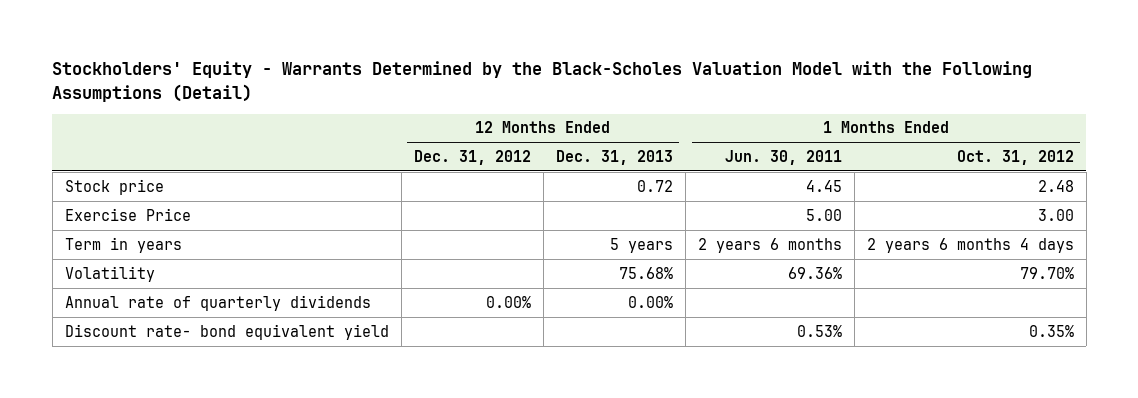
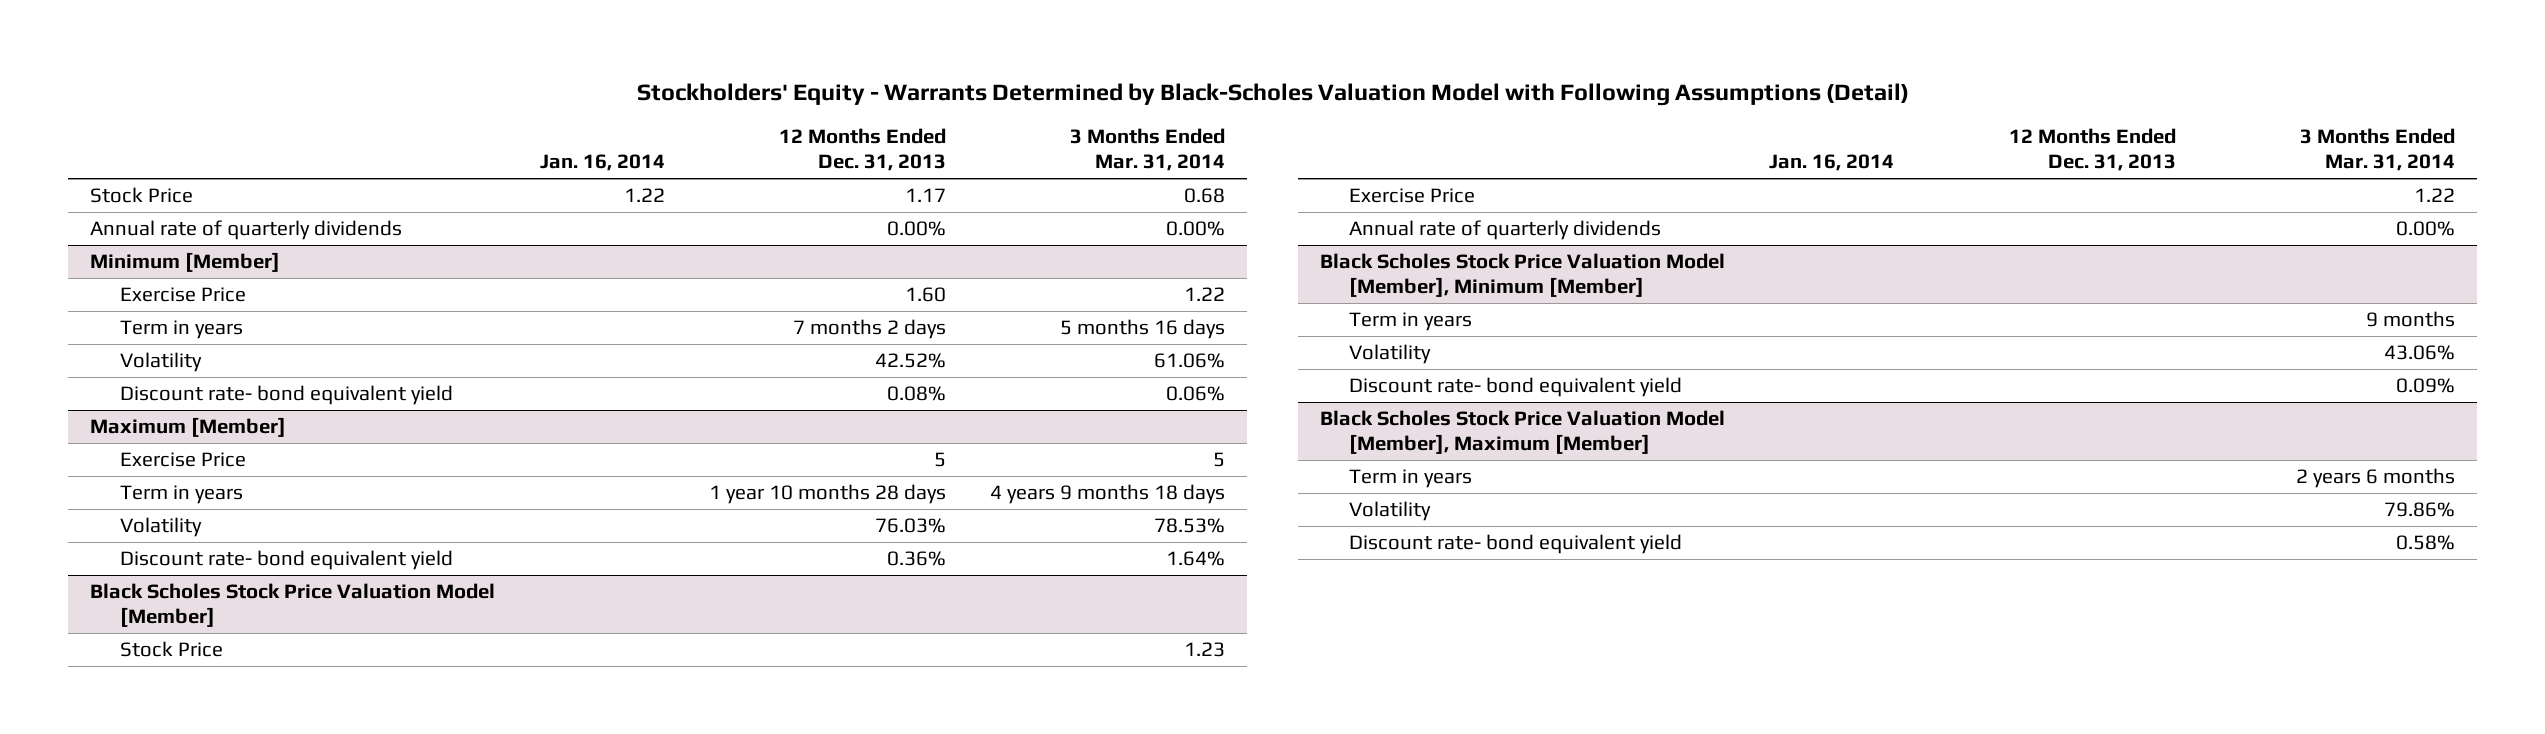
- Stockholders' Equity - Warrants Determined by the Black-Scholes Valuation Model with the Following Assumptions (Detail)
+ Stockholders' Equity - Warrants Determined by Black-Scholes Valuation Model with Following Assumptions (Detail)
- | 12 Months Ended Dec. 31, 2012 | 12 Months Ended Dec. 31, 2013 | 1 Months Ended Jun. 30, 2011 | 1 Months Ended Oct. 31, 2012
+ | Jan. 16, 2014 | 12 Months Ended Dec. 31, 2013 | 3 Months Ended Mar. 31, 2014
- Stock price | | 0.72 | 4.45 | 2.48
- Exercise Price | | | 5.00 | 3.00
- Term in years | | 5 years | 2 years 6 months | 2 years 6 months 4 days
- Volatility | | 75.68% | 69.36% | 79.70%
+ Stock Price | 1.22 | 1.17 | 0.68
- Discount rate- bond equivalent yield | | | 0.53% | 0.35%
+ Minimum [Member]
+ Exercise Price | | 1.60 | 1.22
+ Term in years | | 7 months 2 days | 5 months 16 days
+ Volatility | | 42.52% | 61.06%
+ Discount rate- bond equivalent yield | | 0.08% | 0.06%
+ Maximum [Member]
+ Exercise Price | | 5 | 5
+ Term in years | | 1 year 10 months 28 days | 4 years 9 months 18 days
+ Volatility | | 76.03% | 78.53%
+ Discount rate- bond equivalent yield | | 0.36% | 1.64%
+ Black Scholes Stock Price Valuation Model [Member]
+ Stock Price | | | 1.23
+ Exercise Price | | | 1.22
+ Annual rate of quarterly dividends | | | 0.00%
+ Black Scholes Stock Price Valuation Model [Member], Minimum [Member]
+ Term in years | | | 9 months
+ Volatility | | | 43.06%
+ Discount rate- bond equivalent yield | | | 0.09%
+ Black Scholes Stock Price Valuation Model [Member], Maximum [Member]
+ Term in years | | | 2 years 6 months
+ Volatility | | | 79.86%
+ Discount rate- bond equivalent yield | | | 0.58%

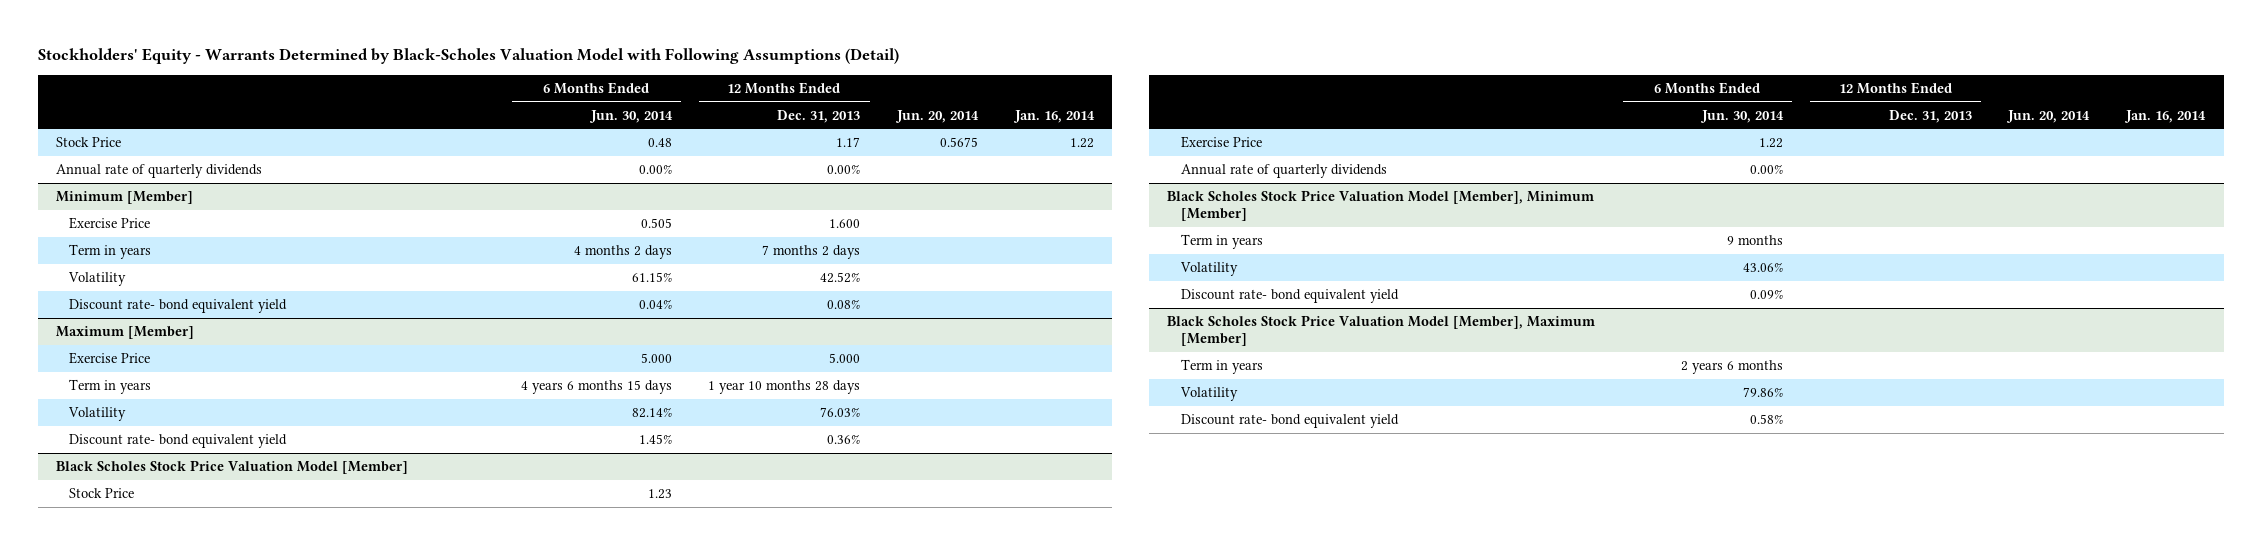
- | Jan. 16, 2014 | 12 Months Ended Dec. 31, 2013 | 3 Months Ended Mar. 31, 2014
+ | 6 Months Ended Jun. 30, 2014 | 12 Months Ended Dec. 31, 2013 | Jun. 20, 2014 | Jan. 16, 2014
@ Minimum [Member]
- Exercise Price | | 1.60 | 1.22
+ Exercise Price | 0.505 | 1.600 | |
@ Maximum [Member]
- Exercise Price | | 5 | 5
+ Exercise Price | 5.000 | 5.000 | |

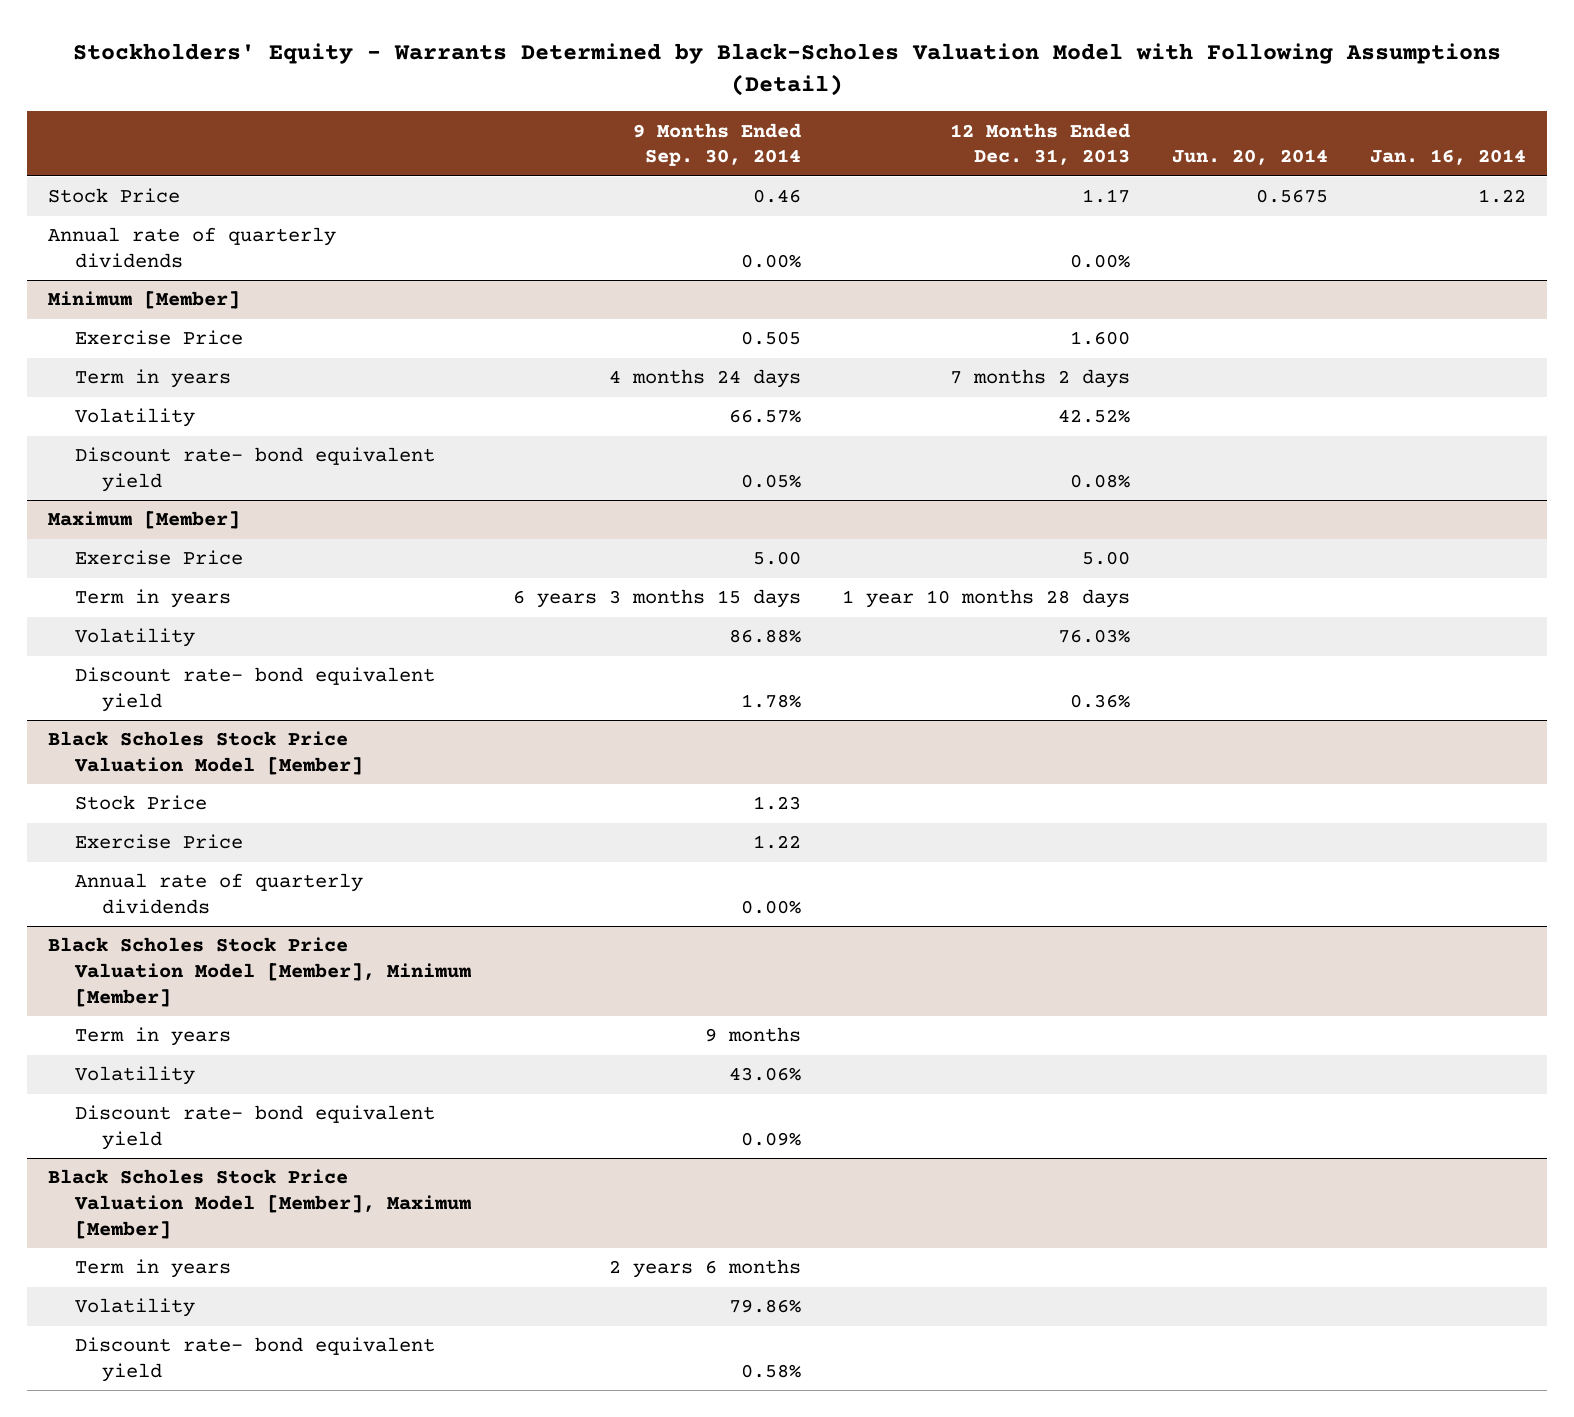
- | 6 Months Ended Jun. 30, 2014 | 12 Months Ended Dec. 31, 2013 | Jun. 20, 2014 | Jan. 16, 2014
+ | 9 Months Ended Sep. 30, 2014 | 12 Months Ended Dec. 31, 2013 | Jun. 20, 2014 | Jan. 16, 2014
@ Maximum [Member]
- Exercise Price | 5.000 | 5.000 | |
+ Exercise Price | 5.00 | 5.00 | |

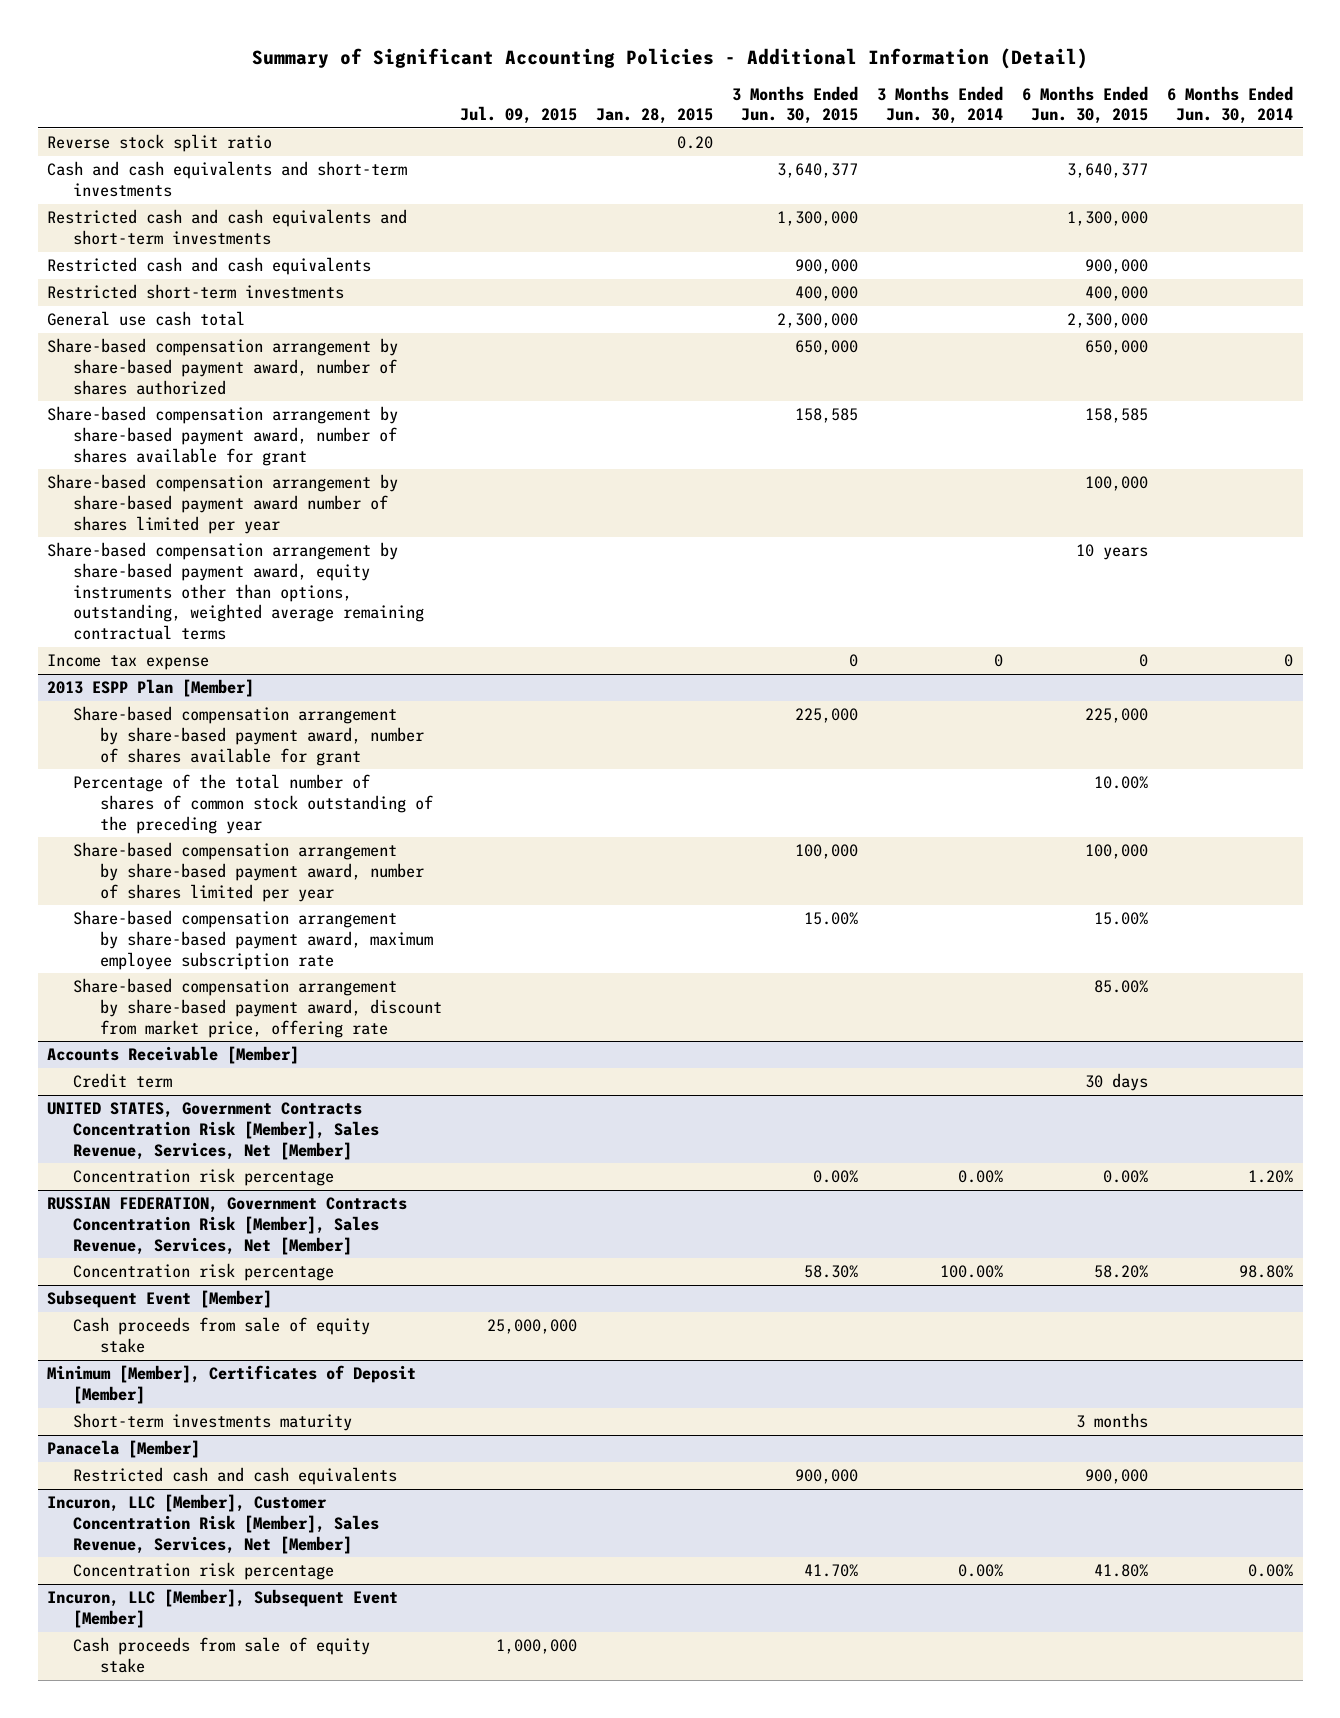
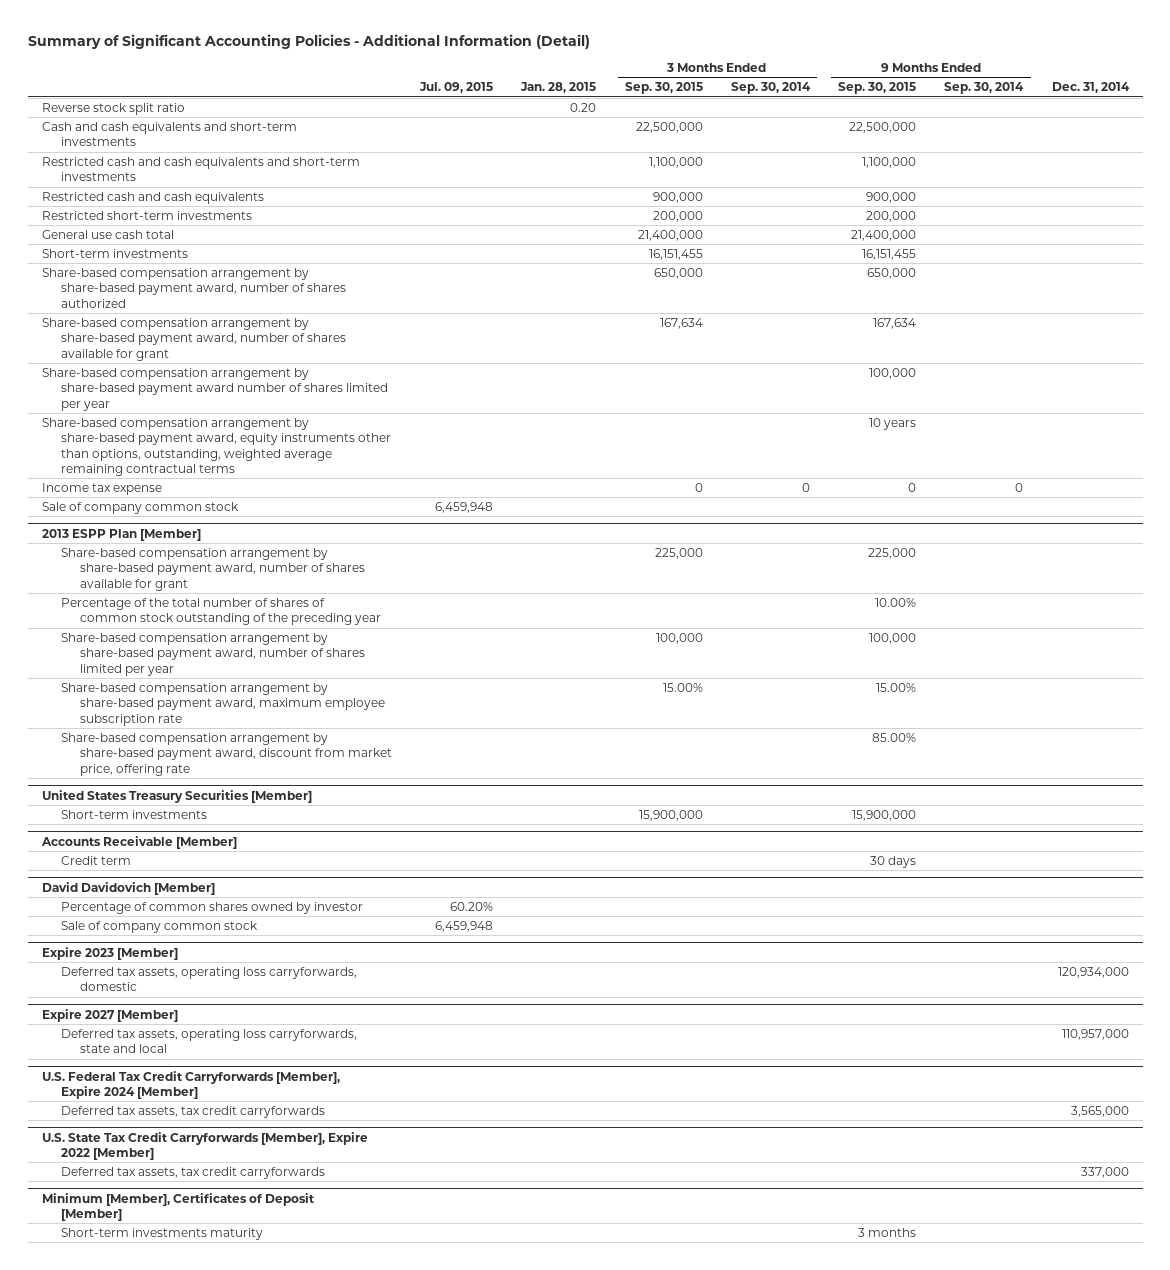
- | Jul. 09, 2015 | Jan. 28, 2015 | 3 Months Ended Jun. 30, 2015 | 3 Months Ended Jun. 30, 2014 | 6 Months Ended Jun. 30, 2015 | 6 Months Ended Jun. 30, 2014
+ | Jul. 09, 2015 | Jan. 28, 2015 | 3 Months Ended Sep. 30, 2015 | 3 Months Ended Sep. 30, 2014 | 9 Months Ended Sep. 30, 2015 | 9 Months Ended Sep. 30, 2014 | Dec. 31, 2014
+ Short-term investments | | | 16,151,455 | | 16,151,455 | |
+ Sale of company common stock | 6,459,948 | | | | | |
+ United States Treasury Securities [Member]
+ Short-term investments | | | 15,900,000 | | 15,900,000 | |
- UNITED STATES, Government Contracts Concentration Risk [Member], Sales Revenue, Services, Net [Member]
- Concentration risk percentage | | | 0.00% | 0.00% | 0.00% | 1.20%
- RUSSIAN FEDERATION, Government Contracts Concentration Risk [Member], Sales Revenue, Services, Net [Member]
- Concentration risk percentage | | | 58.30% | 100.00% | 58.20% | 98.80%
- Subsequent Event [Member]
- Cash proceeds from sale of equity stake | 25,000,000 | | | | |
+ David Davidovich [Member]
+ Percentage of common shares owned by investor | 60.20% | | | | | |
+ Sale of company common stock | 6,459,948 | | | | | |
+ Expire 2023 [Member]
+ Deferred tax assets, operating loss carryforwards, domestic | | | | | | | 120,934,000
+ Expire 2027 [Member]
+ Deferred tax assets, operating loss carryforwards, state and local | | | | | | | 110,957,000
+ U.S. Federal Tax Credit Carryforwards [Member], Expire 2024 [Member]
+ Deferred tax assets, tax credit carryforwards | | | | | | | 3,565,000
+ U.S. State Tax Credit Carryforwards [Member], Expire 2022 [Member]
+ Deferred tax assets, tax credit carryforwards | | | | | | | 337,000
- Panacela [Member]
- Restricted cash and cash equivalents | | | 900,000 | | 900,000 |
- Incuron, LLC [Member], Customer Concentration Risk [Member], Sales Revenue, Services, Net [Member]
- Concentration risk percentage | | | 41.70% | 0.00% | 41.80% | 0.00%
- Incuron, LLC [Member], Subsequent Event [Member]
- Cash proceeds from sale of equity stake | 1,000,000 | | | | |

